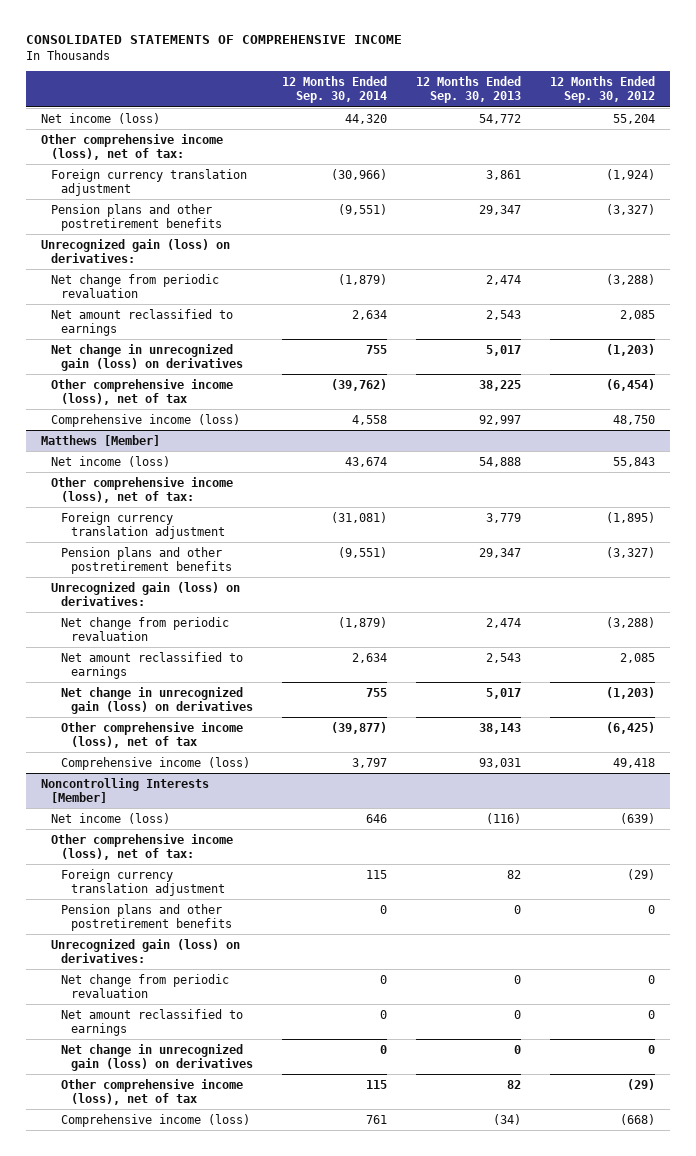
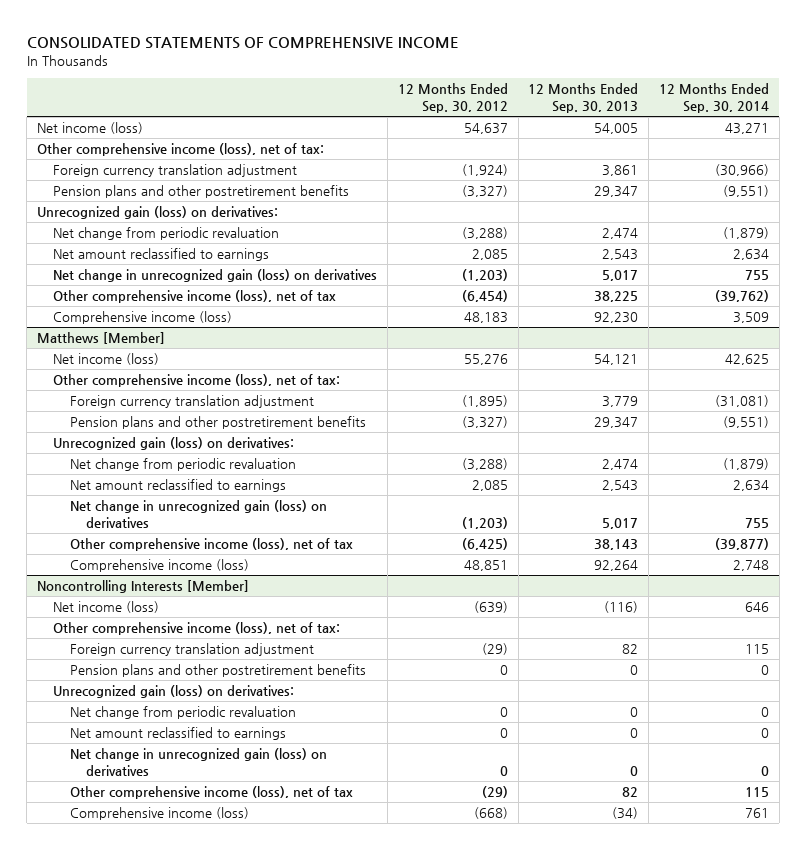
- | 12 Months Ended Sep. 30, 2014 | 12 Months Ended Sep. 30, 2013 | 12 Months Ended Sep. 30, 2012
+ | 12 Months Ended Sep. 30, 2012 | 12 Months Ended Sep. 30, 2013 | 12 Months Ended Sep. 30, 2014
- Net income (loss) | 44,320 | 54,772 | 55,204
+ Net income (loss) | 54,637 | 54,005 | 43,271
- Comprehensive income (loss) | 4,558 | 92,997 | 48,750
+ Comprehensive income (loss) | 48,183 | 92,230 | 3,509
@ Matthews [Member]
- Net income (loss) | 43,674 | 54,888 | 55,843
+ Net income (loss) | 55,276 | 54,121 | 42,625
- Comprehensive income (loss) | 3,797 | 93,031 | 49,418
+ Comprehensive income (loss) | 48,851 | 92,264 | 2,748

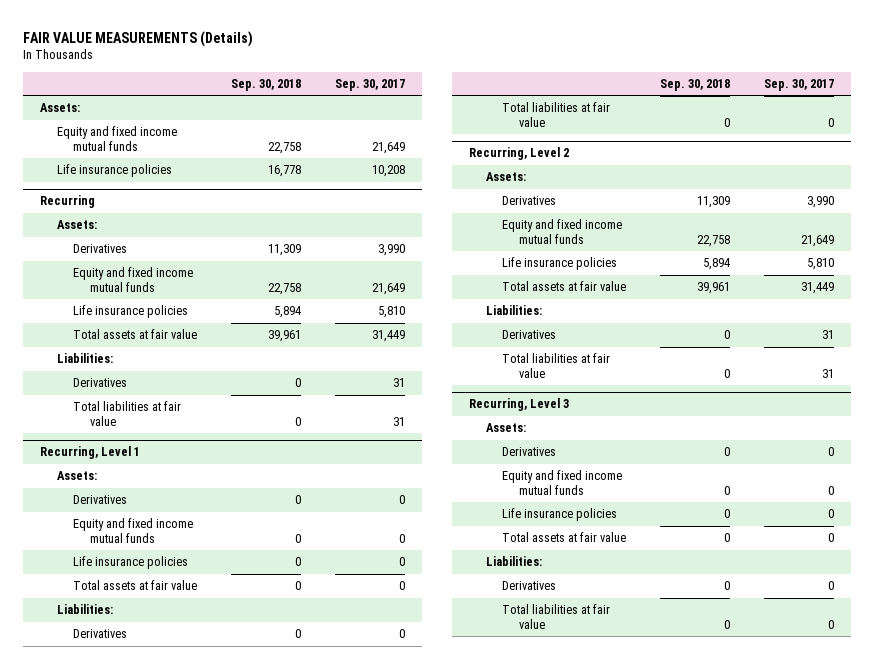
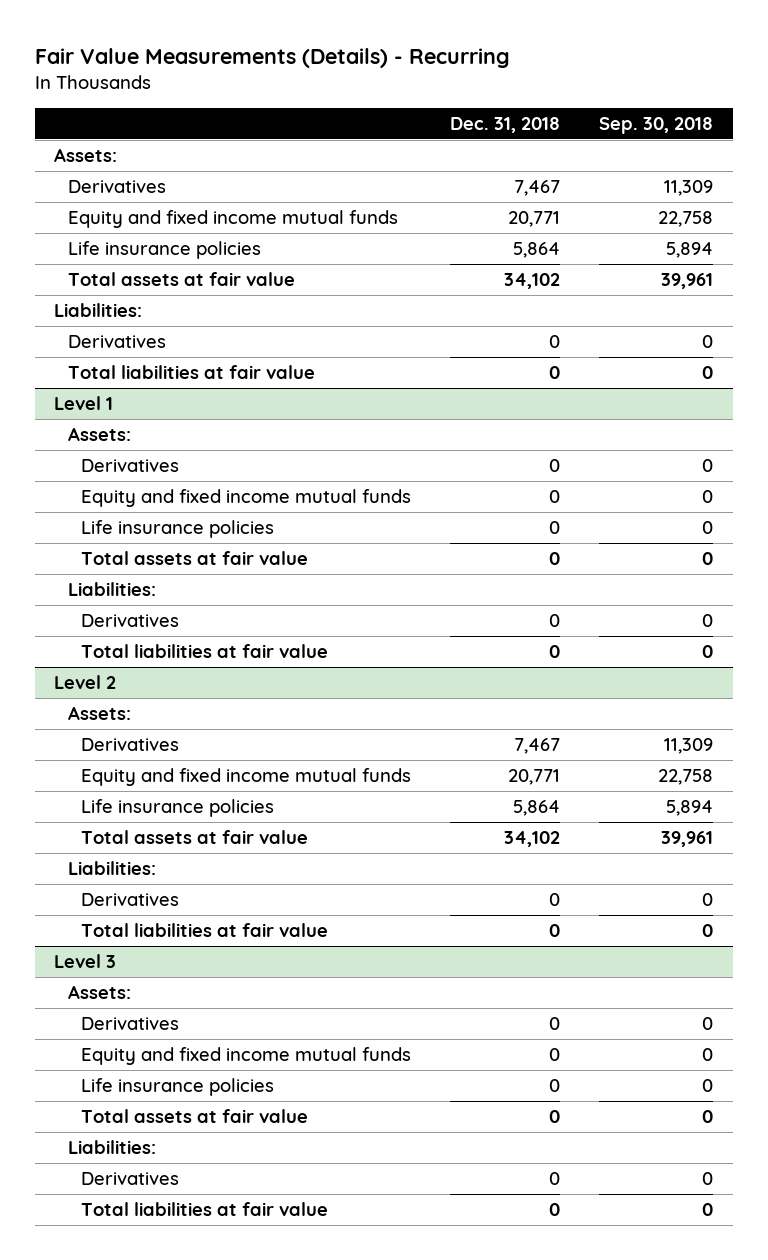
- FAIR VALUE MEASUREMENTS (Details)
+ Fair Value Measurements (Details) - Recurring
- | Sep. 30, 2018 | Sep. 30, 2017
+ | Dec. 31, 2018 | Sep. 30, 2018
- Equity and fixed income mutual funds | 22,758 | 21,649
- Life insurance policies | 16,778 | 10,208
- Recurring
- Assets:
- Recurring, Level 1
+ Level 1
- Recurring, Level 2
+ Level 2
- Recurring, Level 3
+ Level 3

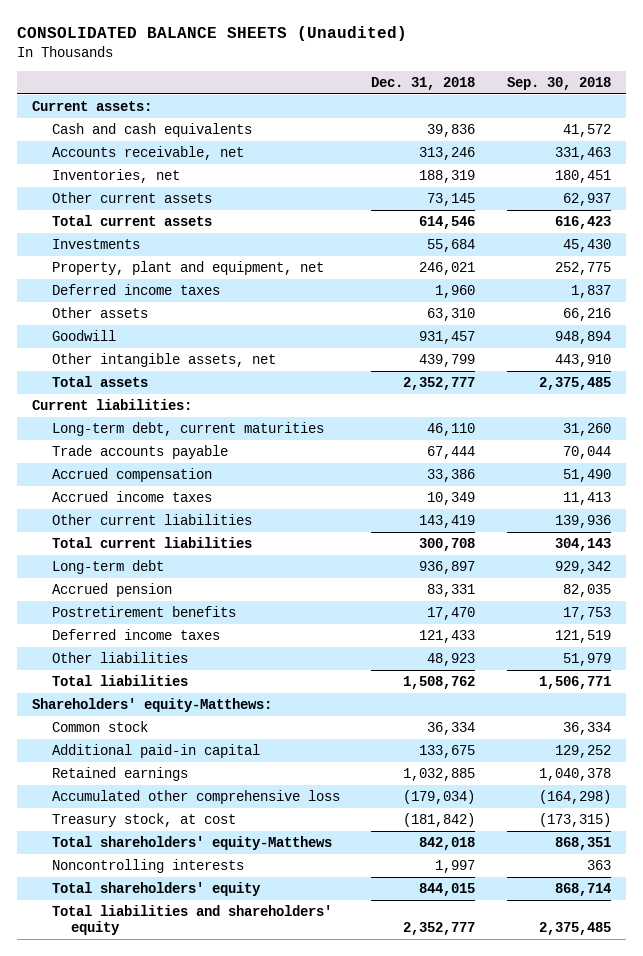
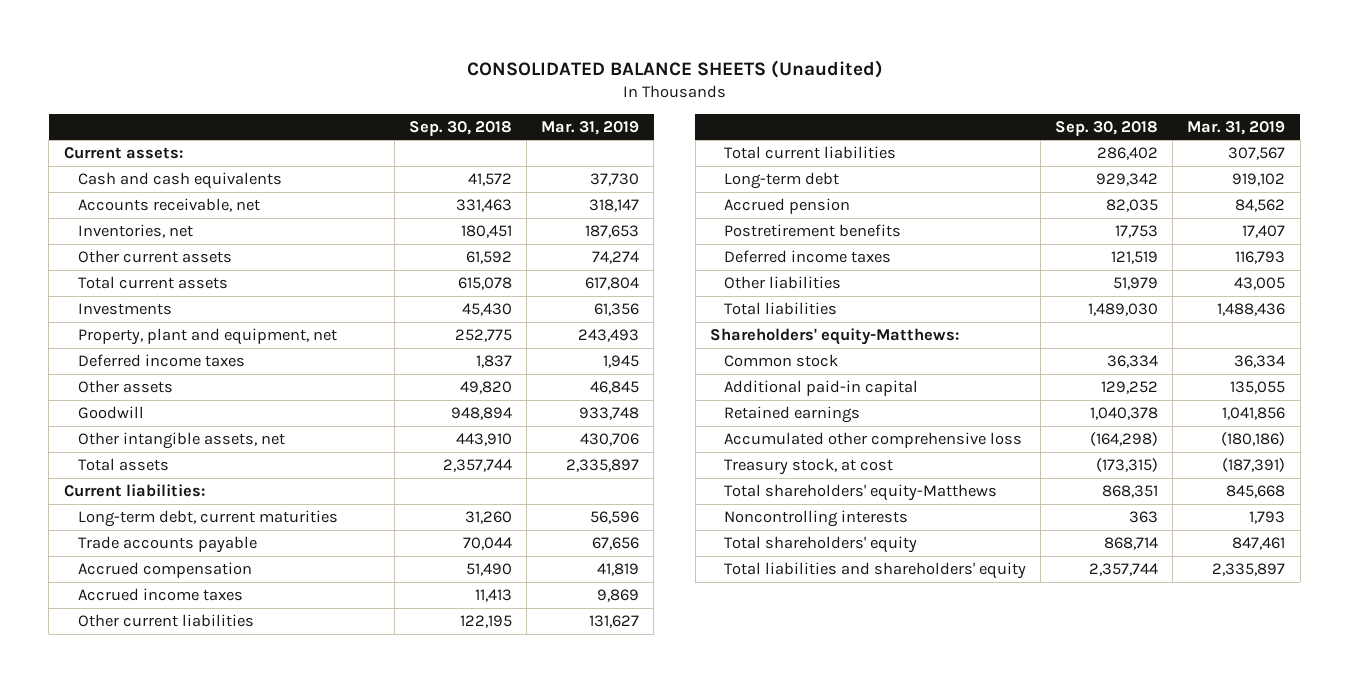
- | Dec. 31, 2018 | Sep. 30, 2018
+ | Sep. 30, 2018 | Mar. 31, 2019
- Other current assets | 73,145 | 62,937
- Total current assets | 614,546 | 616,423
+ Other current assets | 61,592 | 74,274
+ Total current assets | 615,078 | 617,804
- Other assets | 63,310 | 66,216
+ Other assets | 49,820 | 46,845
- Total assets | 2,352,777 | 2,375,485
+ Total assets | 2,357,744 | 2,335,897
- Other current liabilities | 143,419 | 139,936
- Total current liabilities | 300,708 | 304,143
+ Other current liabilities | 122,195 | 131,627
+ Total current liabilities | 286,402 | 307,567
- Total liabilities | 1,508,762 | 1,506,771
+ Total liabilities | 1,489,030 | 1,488,436
- Total liabilities and shareholders' equity | 2,352,777 | 2,375,485
+ Total liabilities and shareholders' equity | 2,357,744 | 2,335,897

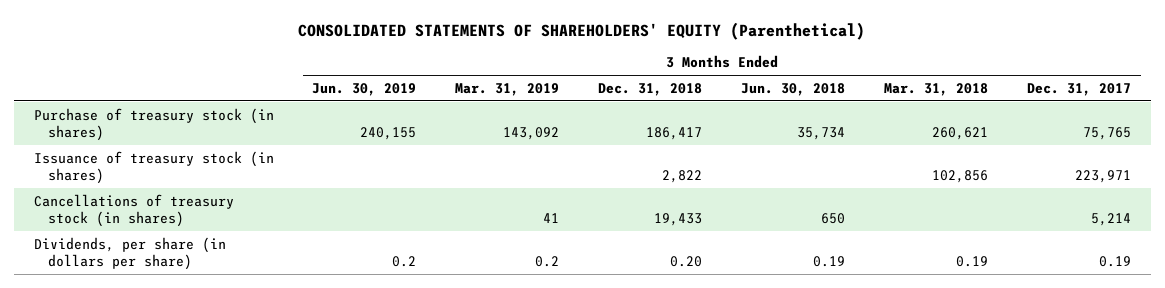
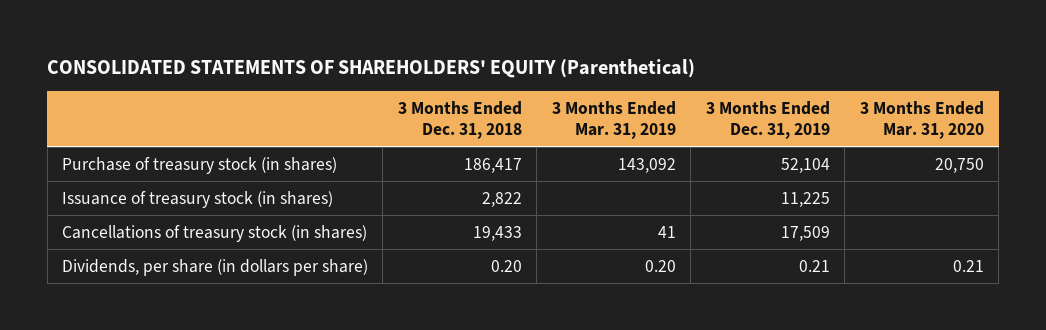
- | 3 Months Ended Jun. 30, 2019 | 3 Months Ended Mar. 31, 2019 | 3 Months Ended Dec. 31, 2018 | 3 Months Ended Jun. 30, 2018 | 3 Months Ended Mar. 31, 2018 | 3 Months Ended Dec. 31, 2017
+ | 3 Months Ended Dec. 31, 2018 | 3 Months Ended Mar. 31, 2019 | 3 Months Ended Dec. 31, 2019 | 3 Months Ended Mar. 31, 2020
- Dividends, per share (in dollars per share) | 0.2 | 0.2 | 0.20 | 0.19 | 0.19 | 0.19
+ Dividends, per share (in dollars per share) | 0.20 | 0.20 | 0.21 | 0.21

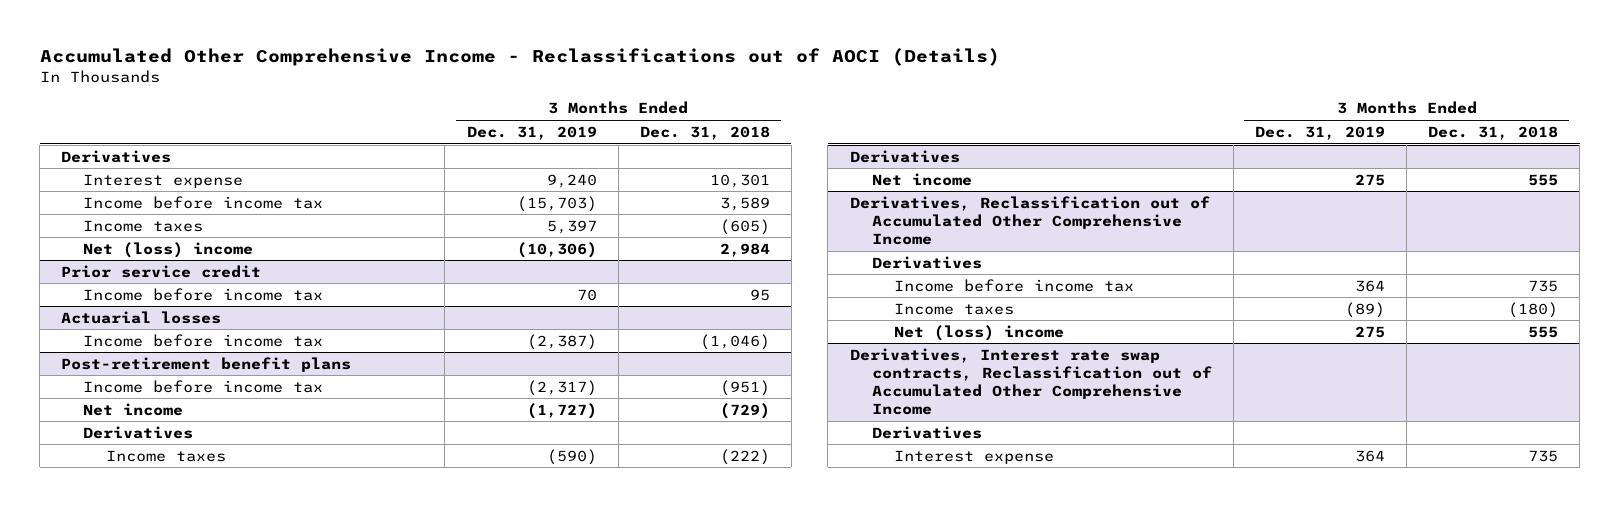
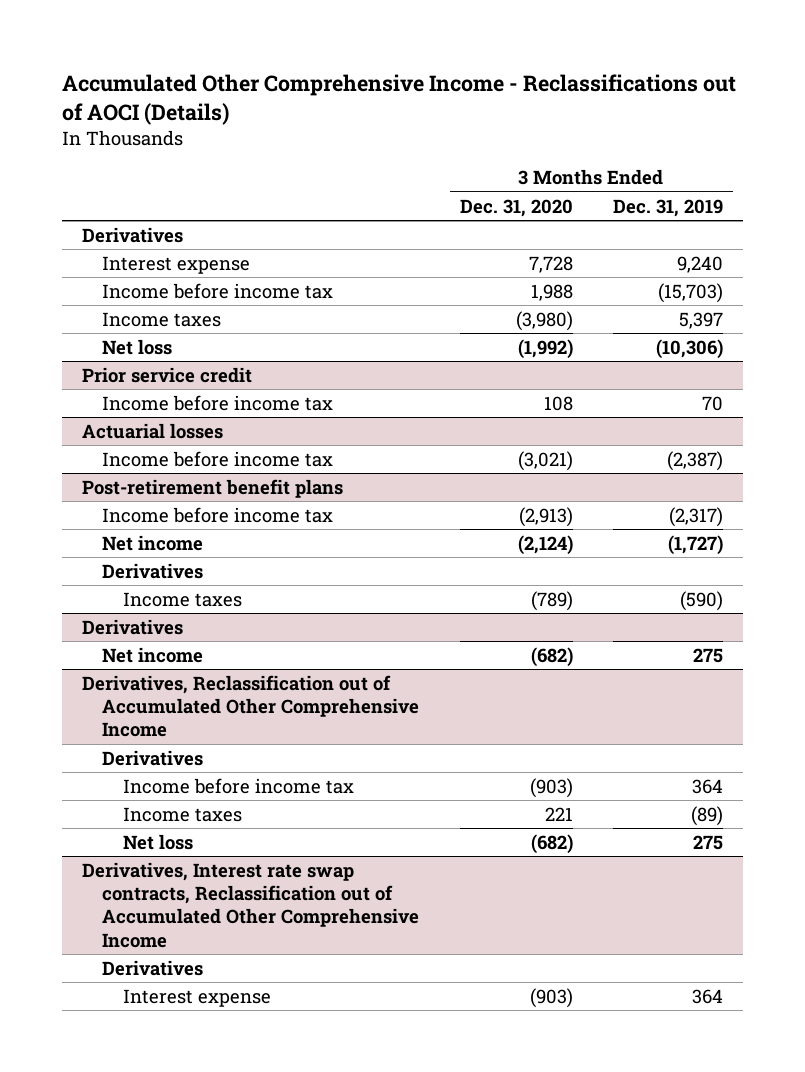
- | 3 Months Ended Dec. 31, 2019 | 3 Months Ended Dec. 31, 2018
+ | 3 Months Ended Dec. 31, 2020 | 3 Months Ended Dec. 31, 2019
- Net (loss) income | (10,306) | 2,984
+ Net loss | (1,992) | (10,306)
@ Derivatives, Reclassification out of Accumulated Other Comprehensive Income
- Net (loss) income | 275 | 555
+ Net loss | (682) | 275

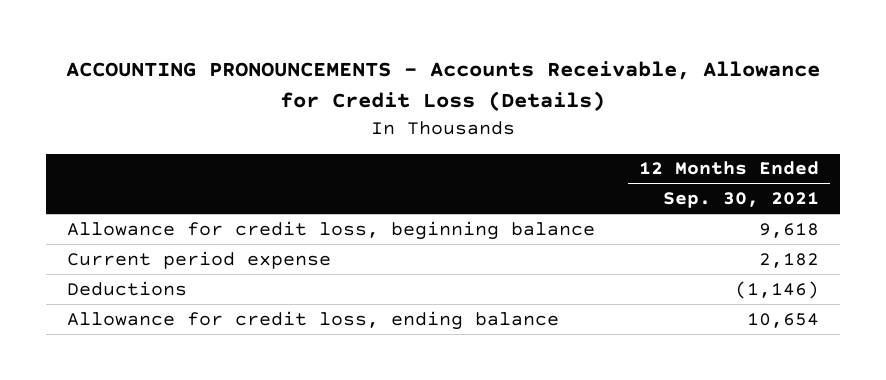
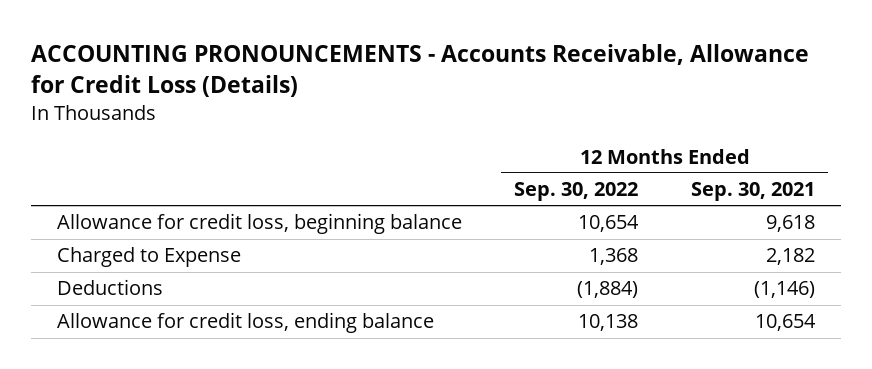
- | 12 Months Ended Sep. 30, 2021
+ | 12 Months Ended Sep. 30, 2022 | 12 Months Ended Sep. 30, 2021
- Current period expense | 2,182
+ Charged to Expense | 1,368 | 2,182

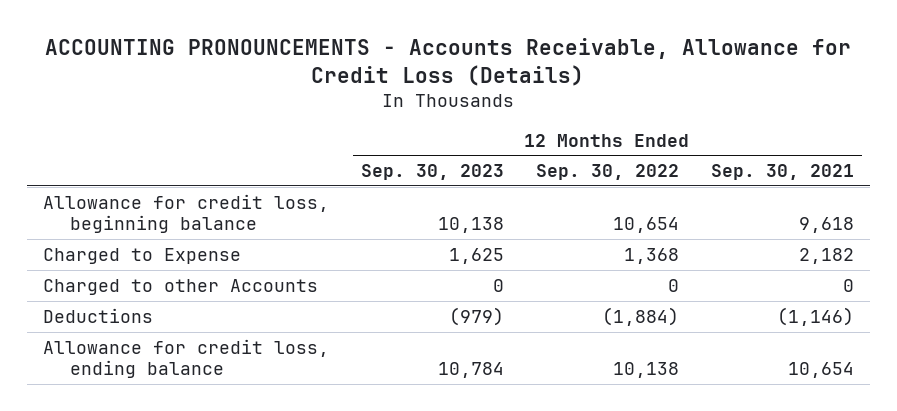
- | 12 Months Ended Sep. 30, 2022 | 12 Months Ended Sep. 30, 2021
+ | 12 Months Ended Sep. 30, 2023 | 12 Months Ended Sep. 30, 2022 | 12 Months Ended Sep. 30, 2021
+ Charged to other Accounts | 0 | 0 | 0

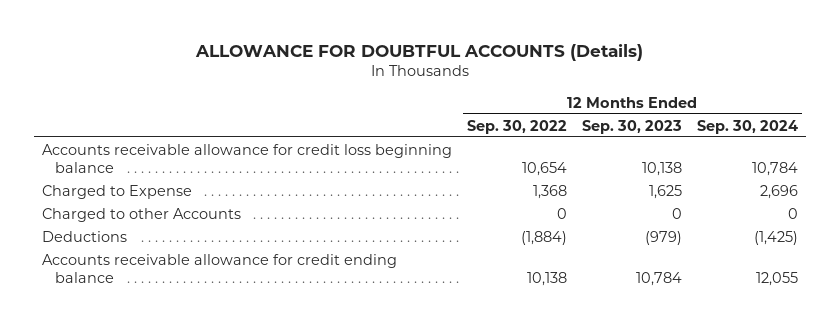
- ACCOUNTING PRONOUNCEMENTS - Accounts Receivable, Allowance for Credit Loss (Details)
+ ALLOWANCE FOR DOUBTFUL ACCOUNTS (Details)
- | 12 Months Ended Sep. 30, 2023 | 12 Months Ended Sep. 30, 2022 | 12 Months Ended Sep. 30, 2021
+ | 12 Months Ended Sep. 30, 2022 | 12 Months Ended Sep. 30, 2023 | 12 Months Ended Sep. 30, 2024
- Allowance for credit loss, beginning balance | 10,138 | 10,654 | 9,618
+ Accounts receivable allowance for credit loss beginning balance | 10,654 | 10,138 | 10,784
- Allowance for credit loss, ending balance | 10,784 | 10,138 | 10,654
+ Accounts receivable allowance for credit ending balance | 10,138 | 10,784 | 12,055

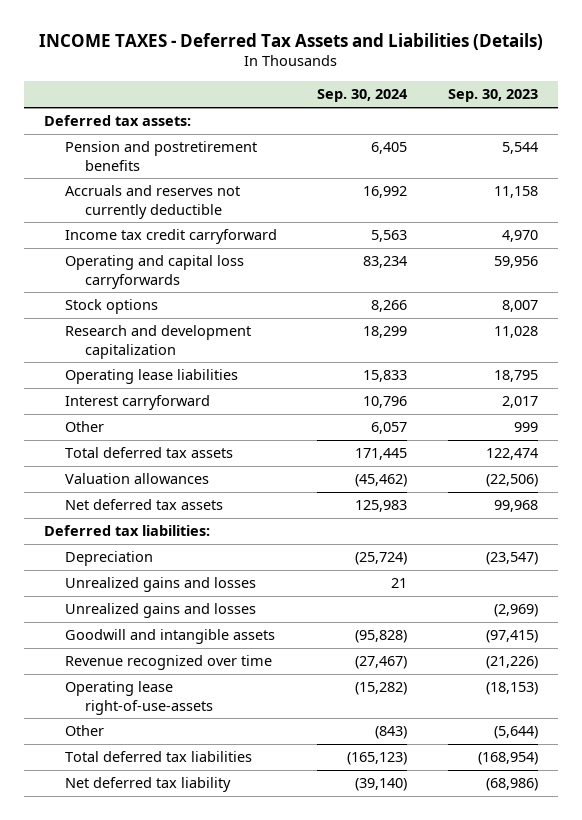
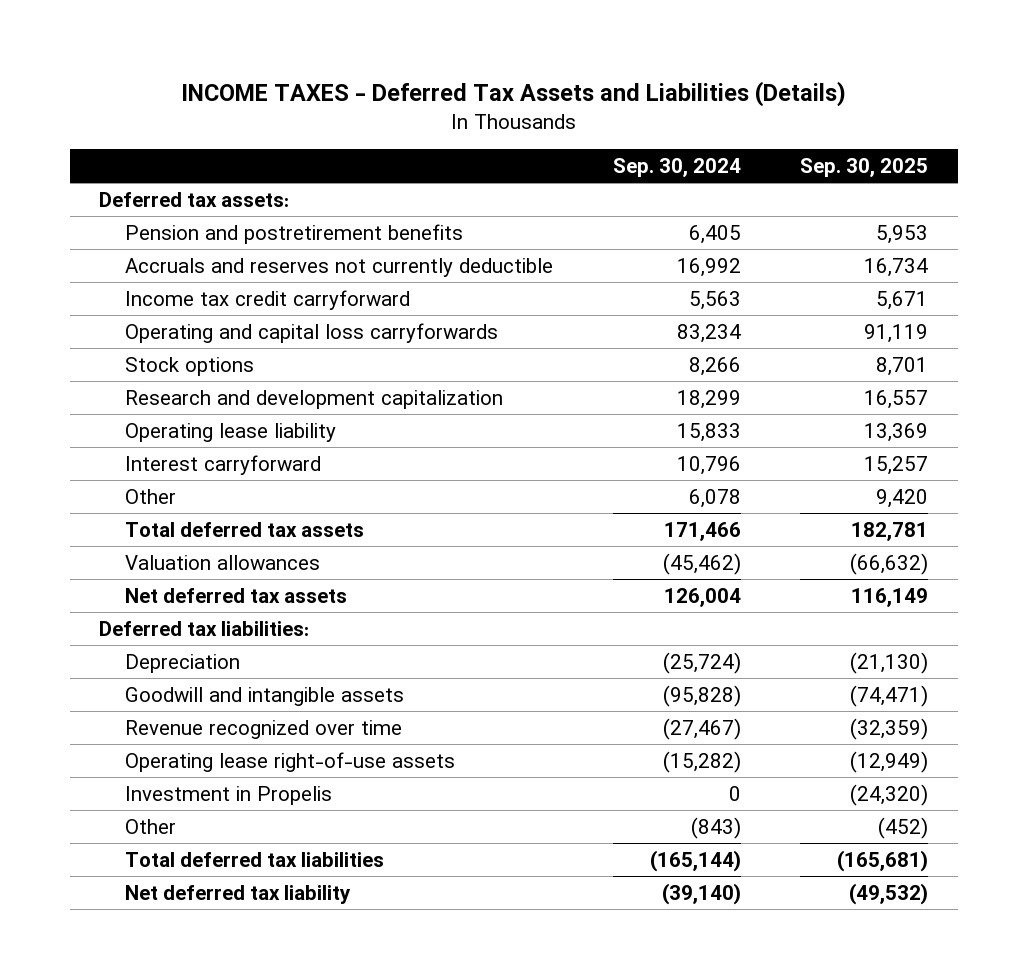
- | Sep. 30, 2024 | Sep. 30, 2023
+ | Sep. 30, 2024 | Sep. 30, 2025
- Operating lease liabilities | 15,833 | 18,795
+ Operating lease liability | 15,833 | 13,369
- Other | 6,057 | 999
- Total deferred tax assets | 171,445 | 122,474
+ Other | 6,078 | 9,420
+ Total deferred tax assets | 171,466 | 182,781
- Net deferred tax assets | 125,983 | 99,968
+ Net deferred tax assets | 126,004 | 116,149
- Unrealized gains and losses | 21 |
- Unrealized gains and losses | | (2,969)
- Operating lease right-of-use-assets | (15,282) | (18,153)
+ Operating lease right-of-use assets | (15,282) | (12,949)
+ Investment in Propelis | 0 | (24,320)
- Total deferred tax liabilities | (165,123) | (168,954)
+ Total deferred tax liabilities | (165,144) | (165,681)

